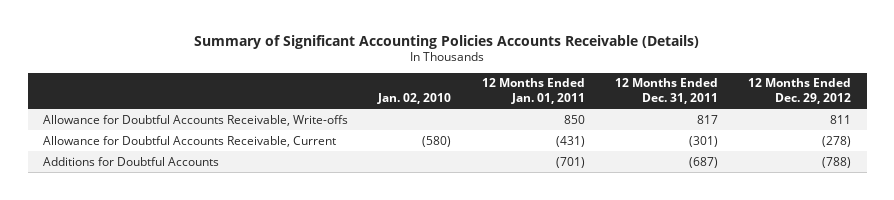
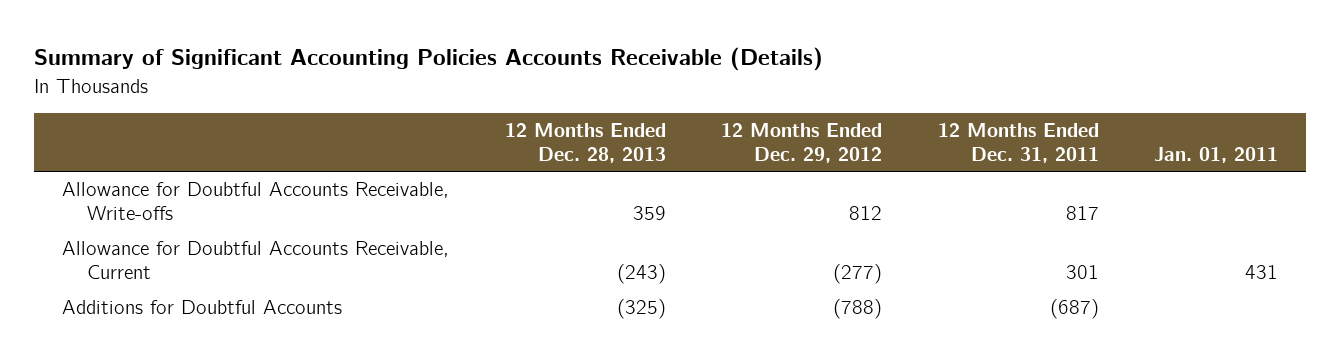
- | Jan. 02, 2010 | 12 Months Ended Jan. 01, 2011 | 12 Months Ended Dec. 31, 2011 | 12 Months Ended Dec. 29, 2012
+ | 12 Months Ended Dec. 28, 2013 | 12 Months Ended Dec. 29, 2012 | 12 Months Ended Dec. 31, 2011 | Jan. 01, 2011
- Allowance for Doubtful Accounts Receivable, Write-offs | | 850 | 817 | 811
- Allowance for Doubtful Accounts Receivable, Current | (580) | (431) | (301) | (278)
+ Allowance for Doubtful Accounts Receivable, Write-offs | 359 | 812 | 817 |
+ Allowance for Doubtful Accounts Receivable, Current | (243) | (277) | 301 | 431

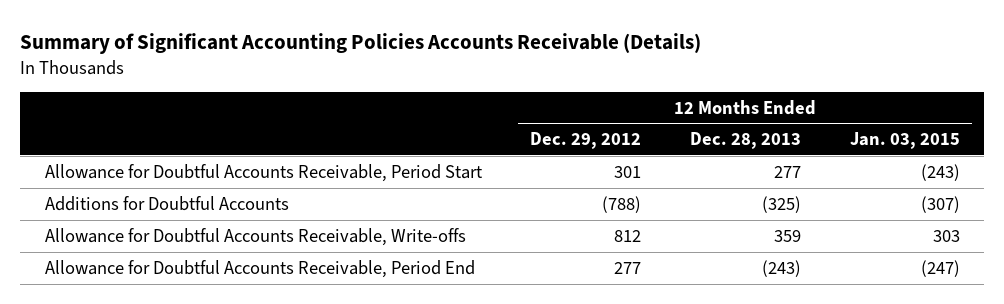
- | 12 Months Ended Dec. 28, 2013 | 12 Months Ended Dec. 29, 2012 | 12 Months Ended Dec. 31, 2011 | Jan. 01, 2011
+ | 12 Months Ended Dec. 29, 2012 | 12 Months Ended Dec. 28, 2013 | 12 Months Ended Jan. 03, 2015
- Allowance for Doubtful Accounts Receivable, Current | (243) | (277) | 301 | 431
+ Allowance for Doubtful Accounts Receivable, Period Start | 301 | 277 | (243)
moved down: Allowance for Doubtful Accounts Receivable, Write-offs | 812 | 359 | 303
+ Allowance for Doubtful Accounts Receivable, Period End | 277 | (243) | (247)

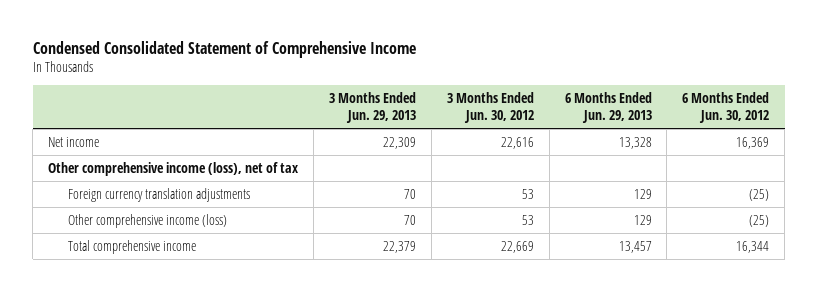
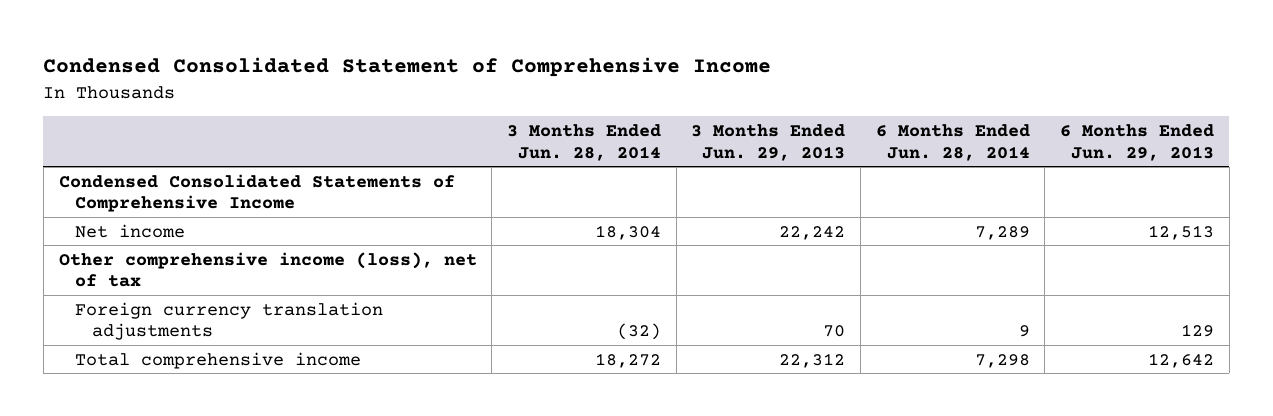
- | 3 Months Ended Jun. 29, 2013 | 3 Months Ended Jun. 30, 2012 | 6 Months Ended Jun. 29, 2013 | 6 Months Ended Jun. 30, 2012
+ | 3 Months Ended Jun. 28, 2014 | 3 Months Ended Jun. 29, 2013 | 6 Months Ended Jun. 28, 2014 | 6 Months Ended Jun. 29, 2013
- Net income | 22,309 | 22,616 | 13,328 | 16,369
+ Condensed Consolidated Statements of Comprehensive Income
+ Net income | 18,304 | 22,242 | 7,289 | 12,513
- Other comprehensive income (loss) | 70 | 53 | 129 | (25)
- Total comprehensive income | 22,379 | 22,669 | 13,457 | 16,344
+ Total comprehensive income | 18,272 | 22,312 | 7,298 | 12,642

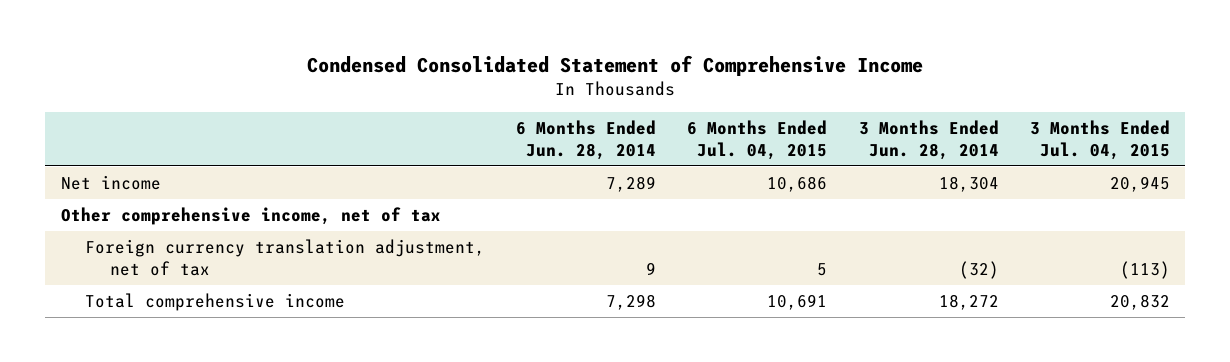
- | 3 Months Ended Jun. 28, 2014 | 3 Months Ended Jun. 29, 2013 | 6 Months Ended Jun. 28, 2014 | 6 Months Ended Jun. 29, 2013
+ | 6 Months Ended Jun. 28, 2014 | 6 Months Ended Jul. 04, 2015 | 3 Months Ended Jun. 28, 2014 | 3 Months Ended Jul. 04, 2015
- Condensed Consolidated Statements of Comprehensive Income
- Other comprehensive income (loss), net of tax
- Foreign currency translation adjustments | (32) | 70 | 9 | 129
+ Other comprehensive income, net of tax
+ Foreign currency translation adjustment, net of tax | 9 | 5 | (32) | (113)

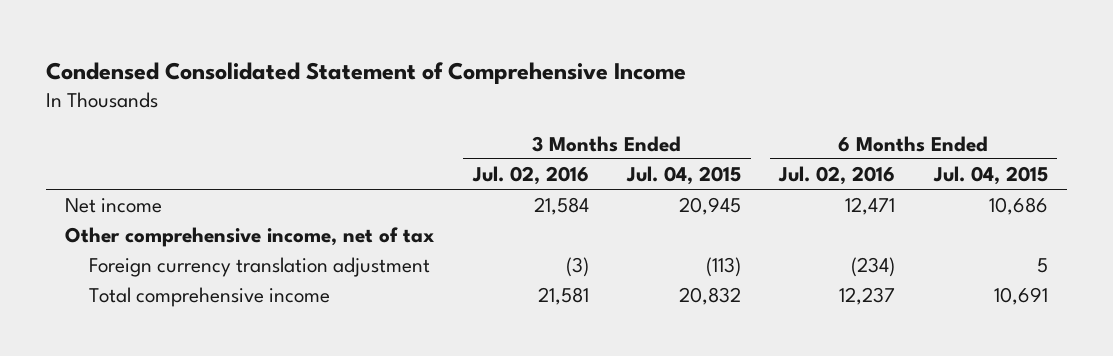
- | 6 Months Ended Jun. 28, 2014 | 6 Months Ended Jul. 04, 2015 | 3 Months Ended Jun. 28, 2014 | 3 Months Ended Jul. 04, 2015
+ | 3 Months Ended Jul. 02, 2016 | 3 Months Ended Jul. 04, 2015 | 6 Months Ended Jul. 02, 2016 | 6 Months Ended Jul. 04, 2015
- Foreign currency translation adjustment, net of tax | 9 | 5 | (32) | (113)
+ Foreign currency translation adjustment | (3) | (113) | (234) | 5

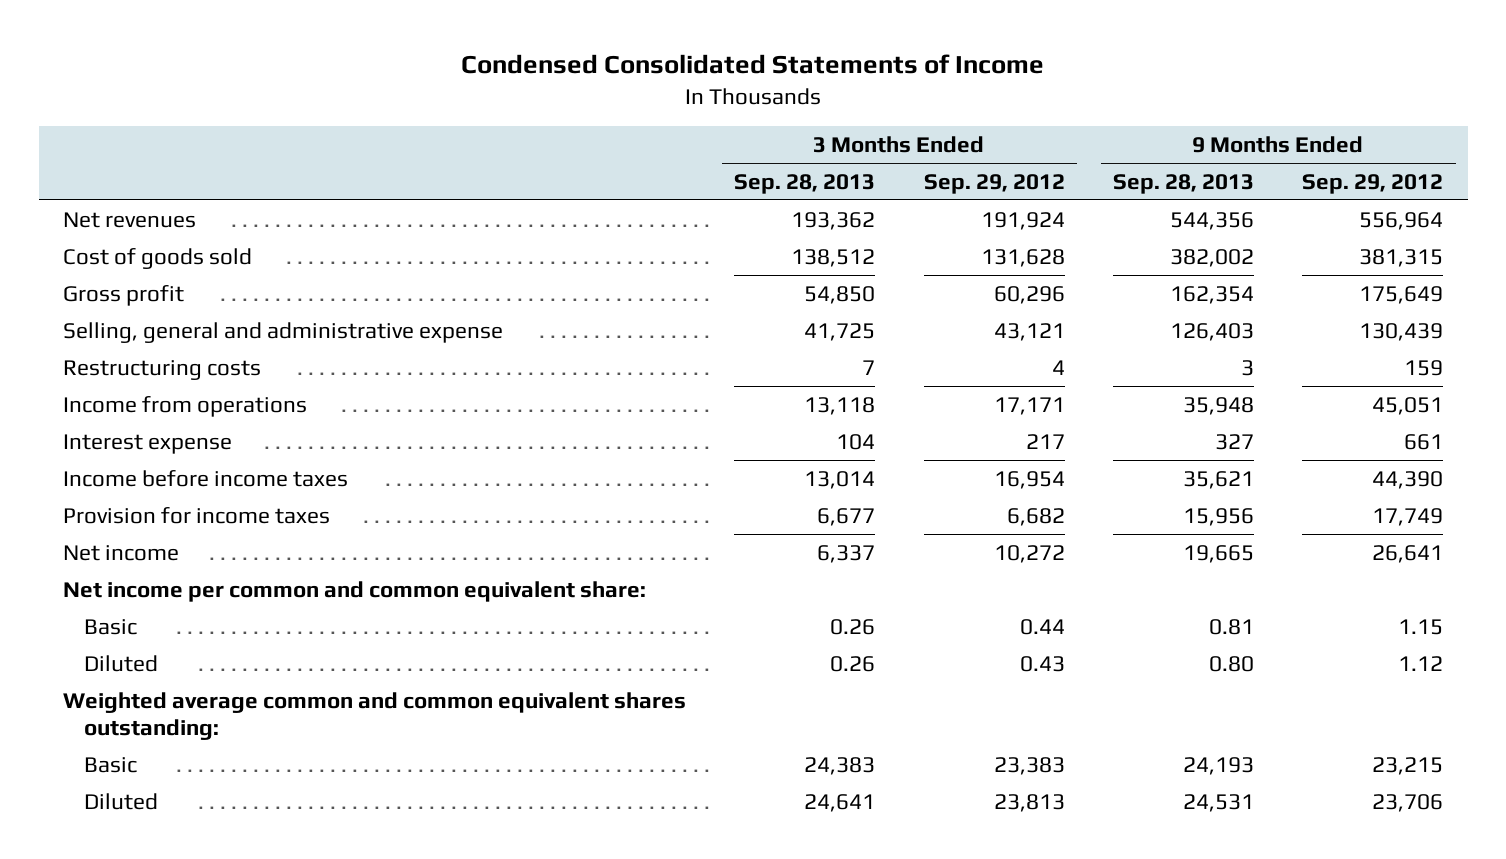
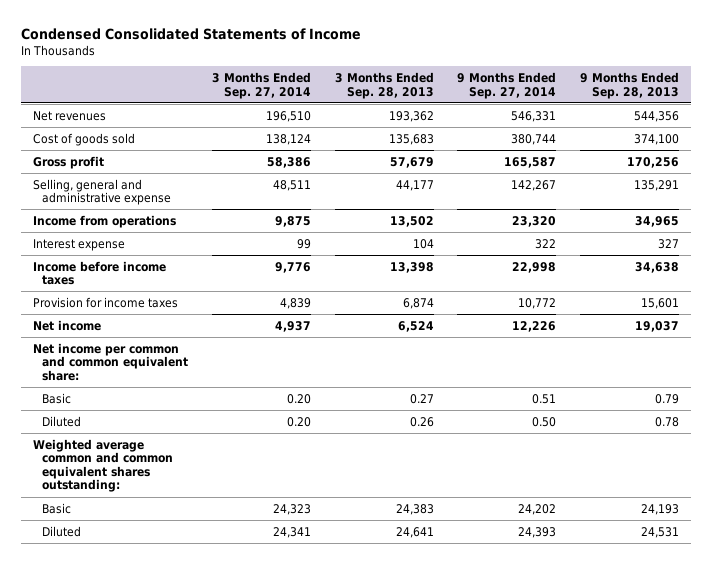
- | 3 Months Ended Sep. 28, 2013 | 3 Months Ended Sep. 29, 2012 | 9 Months Ended Sep. 28, 2013 | 9 Months Ended Sep. 29, 2012
+ | 3 Months Ended Sep. 27, 2014 | 3 Months Ended Sep. 28, 2013 | 9 Months Ended Sep. 27, 2014 | 9 Months Ended Sep. 28, 2013
- Cost of goods sold | 138,512 | 131,628 | 382,002 | 381,315
- Gross profit | 54,850 | 60,296 | 162,354 | 175,649
- Selling, general and administrative expense | 41,725 | 43,121 | 126,403 | 130,439
- Restructuring costs | 7 | 4 | 3 | 159
- Income from operations | 13,118 | 17,171 | 35,948 | 45,051
+ Cost of goods sold | 138,124 | 135,683 | 380,744 | 374,100
+ Gross profit | 58,386 | 57,679 | 165,587 | 170,256
+ Selling, general and administrative expense | 48,511 | 44,177 | 142,267 | 135,291
+ Income from operations | 9,875 | 13,502 | 23,320 | 34,965
- Income before income taxes | 13,014 | 16,954 | 35,621 | 44,390
- Provision for income taxes | 6,677 | 6,682 | 15,956 | 17,749
- Net income | 6,337 | 10,272 | 19,665 | 26,641
+ Income before income taxes | 9,776 | 13,398 | 22,998 | 34,638
+ Provision for income taxes | 4,839 | 6,874 | 10,772 | 15,601
+ Net income | 4,937 | 6,524 | 12,226 | 19,037
- Basic | 0.26 | 0.44 | 0.81 | 1.15
- Diluted | 0.26 | 0.43 | 0.80 | 1.12
+ Basic | 0.20 | 0.27 | 0.51 | 0.79
+ Diluted | 0.20 | 0.26 | 0.50 | 0.78

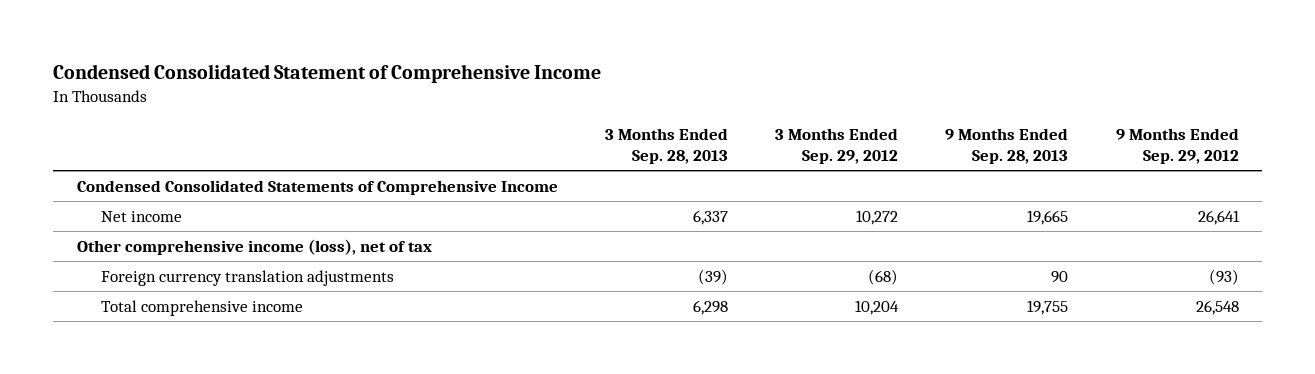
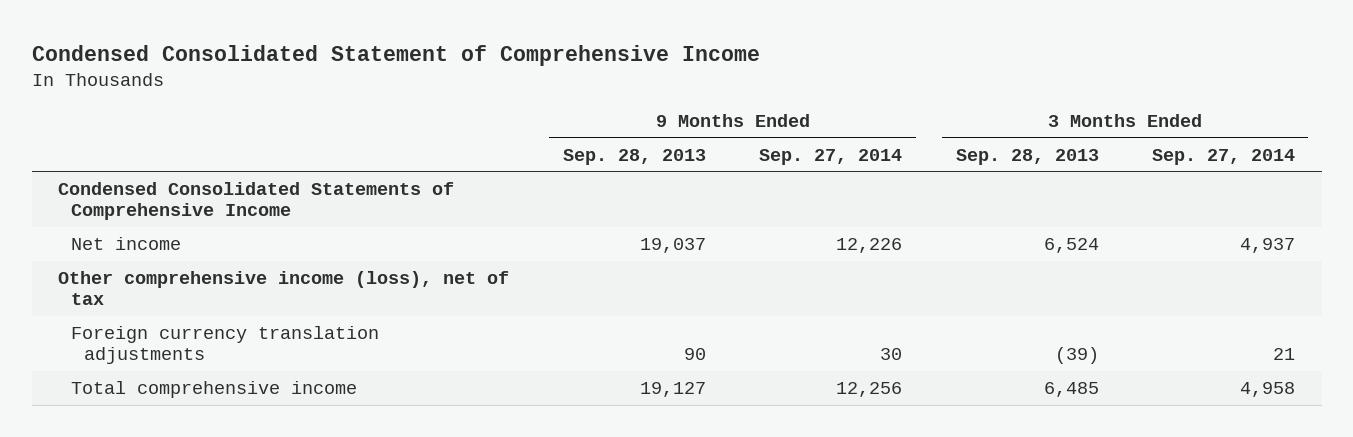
- | 3 Months Ended Sep. 28, 2013 | 3 Months Ended Sep. 29, 2012 | 9 Months Ended Sep. 28, 2013 | 9 Months Ended Sep. 29, 2012
+ | 9 Months Ended Sep. 28, 2013 | 9 Months Ended Sep. 27, 2014 | 3 Months Ended Sep. 28, 2013 | 3 Months Ended Sep. 27, 2014
- Net income | 6,337 | 10,272 | 19,665 | 26,641
+ Net income | 19,037 | 12,226 | 6,524 | 4,937
- Total comprehensive income | 6,298 | 10,204 | 19,755 | 26,548
+ Total comprehensive income | 19,127 | 12,256 | 6,485 | 4,958

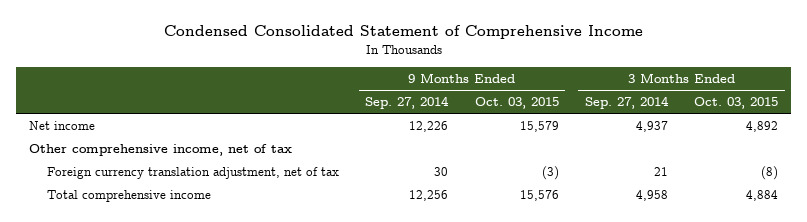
- | 9 Months Ended Sep. 28, 2013 | 9 Months Ended Sep. 27, 2014 | 3 Months Ended Sep. 28, 2013 | 3 Months Ended Sep. 27, 2014
+ | 9 Months Ended Sep. 27, 2014 | 9 Months Ended Oct. 03, 2015 | 3 Months Ended Sep. 27, 2014 | 3 Months Ended Oct. 03, 2015
- Condensed Consolidated Statements of Comprehensive Income
- Other comprehensive income (loss), net of tax
- Foreign currency translation adjustments | 90 | 30 | (39) | 21
+ Other comprehensive income, net of tax
+ Foreign currency translation adjustment, net of tax | 30 | (3) | 21 | (8)

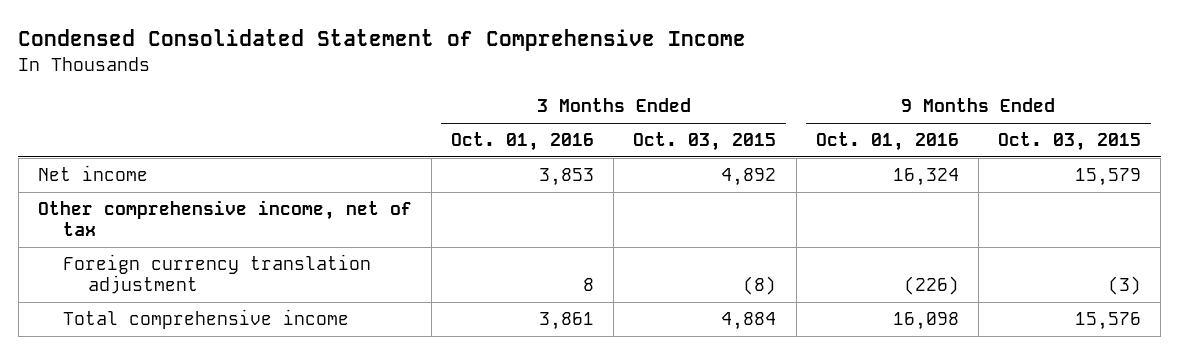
- | 9 Months Ended Sep. 27, 2014 | 9 Months Ended Oct. 03, 2015 | 3 Months Ended Sep. 27, 2014 | 3 Months Ended Oct. 03, 2015
+ | 3 Months Ended Oct. 01, 2016 | 3 Months Ended Oct. 03, 2015 | 9 Months Ended Oct. 01, 2016 | 9 Months Ended Oct. 03, 2015
- Foreign currency translation adjustment, net of tax | 30 | (3) | 21 | (8)
+ Foreign currency translation adjustment | 8 | (8) | (226) | (3)

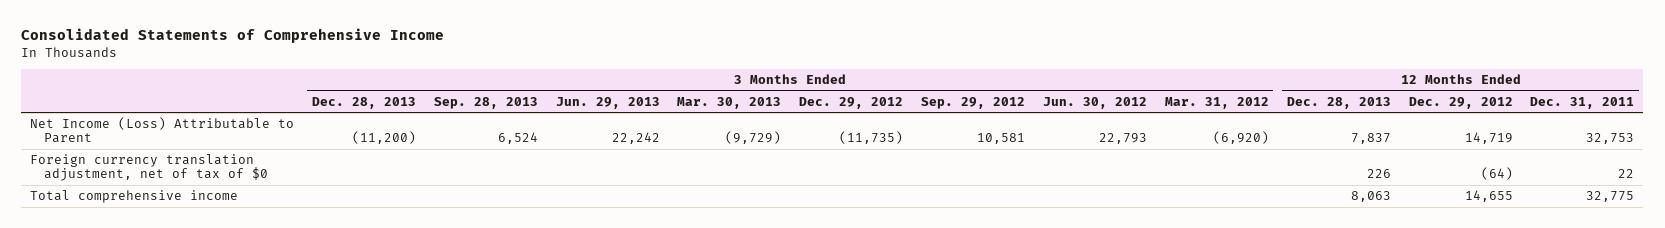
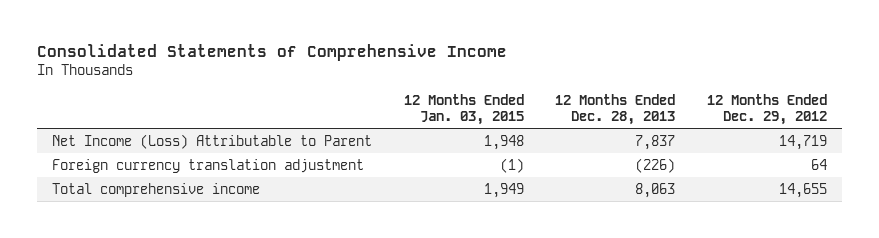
- | 3 Months Ended Dec. 28, 2013 | 3 Months Ended Sep. 28, 2013 | 3 Months Ended Jun. 29, 2013 | 3 Months Ended Mar. 30, 2013 | 3 Months Ended Dec. 29, 2012 | 3 Months Ended Sep. 29, 2012 | 3 Months Ended Jun. 30, 2012 | 3 Months Ended Mar. 31, 2012 | 12 Months Ended Dec. 28, 2013 | 12 Months Ended Dec. 29, 2012 | 12 Months Ended Dec. 31, 2011
+ | 12 Months Ended Jan. 03, 2015 | 12 Months Ended Dec. 28, 2013 | 12 Months Ended Dec. 29, 2012
- Foreign currency translation adjustment, net of tax of $0 | | | | | | | | | 226 | (64) | 22
+ Foreign currency translation adjustment | (1) | (226) | 64

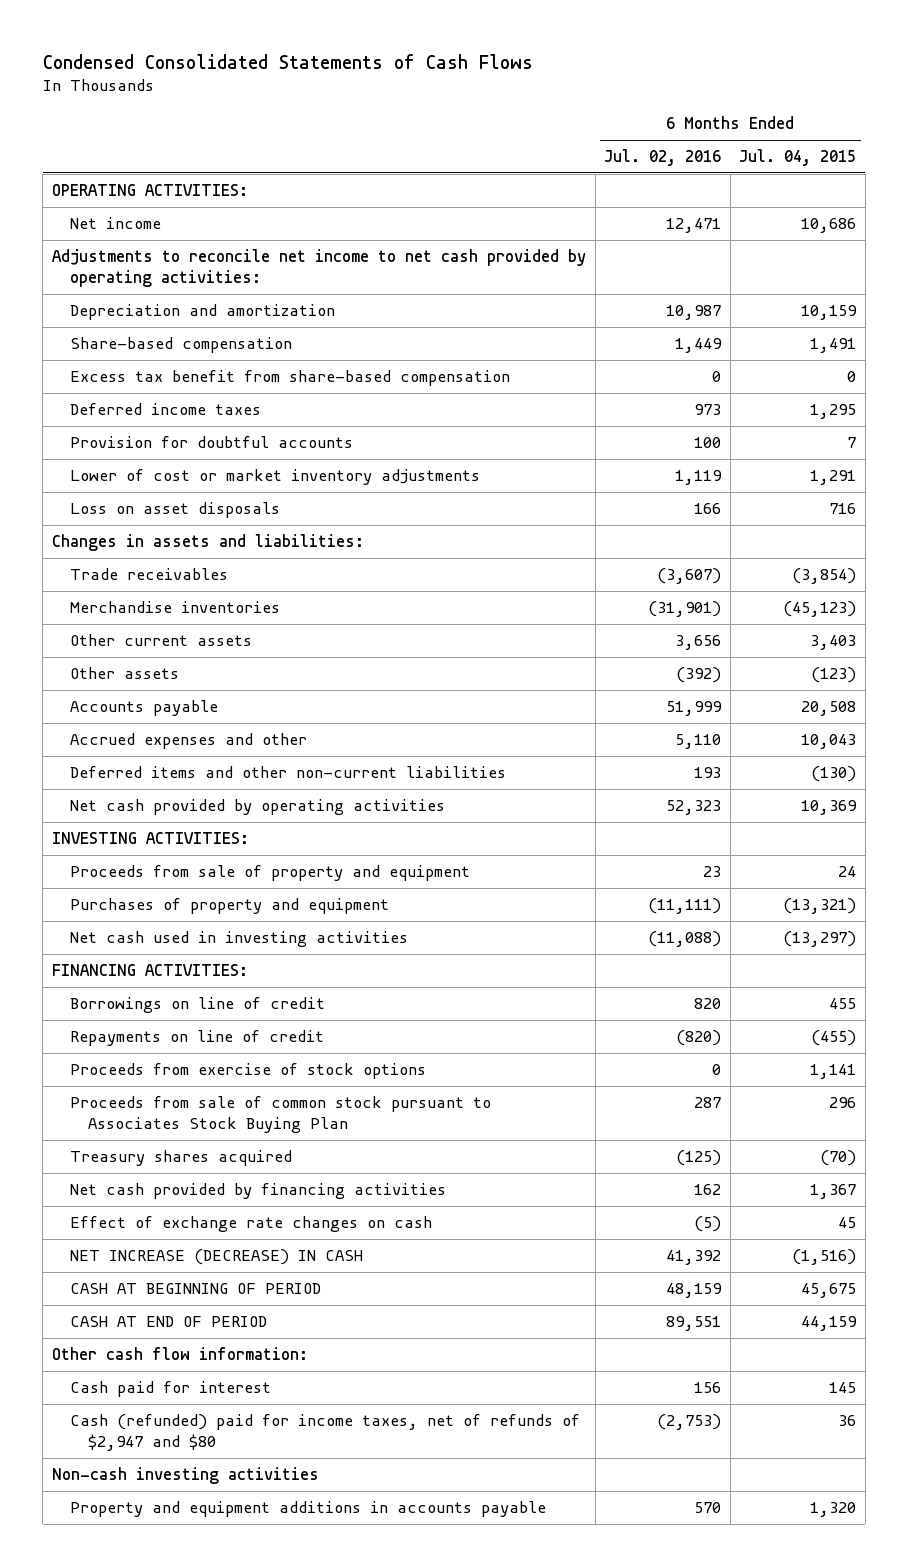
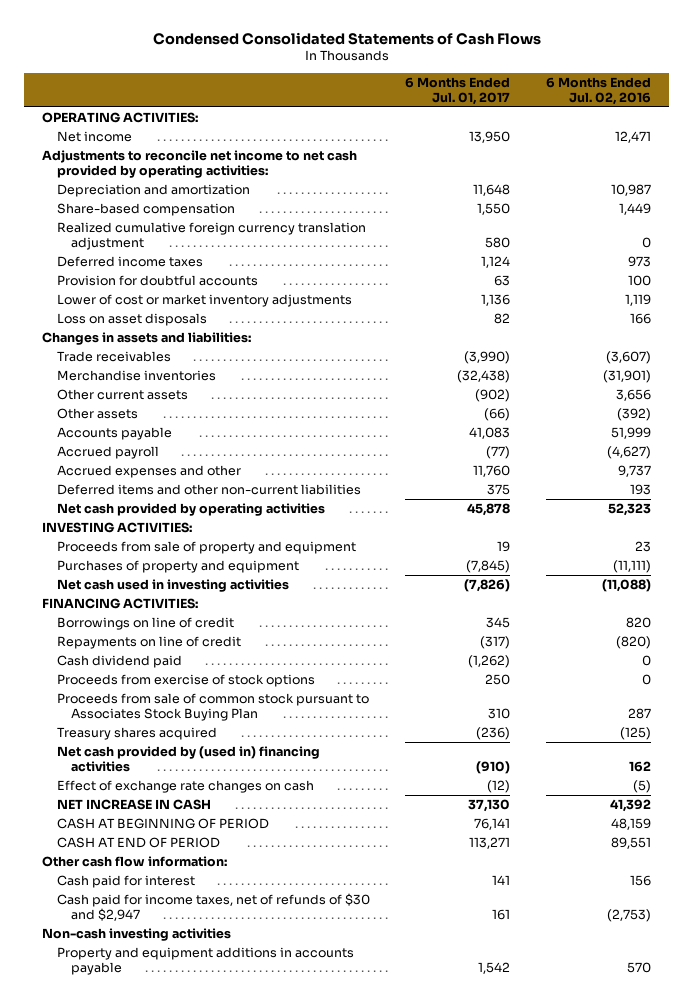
- | 6 Months Ended Jul. 02, 2016 | 6 Months Ended Jul. 04, 2015
+ | 6 Months Ended Jul. 01, 2017 | 6 Months Ended Jul. 02, 2016
- Excess tax benefit from share-based compensation | 0 | 0
+ Realized cumulative foreign currency translation adjustment | 580 | 0
- Accrued expenses and other | 5,110 | 10,043
+ Accrued payroll | (77) | (4,627)
+ Accrued expenses and other | 11,760 | 9,737
+ Cash dividend paid | (1,262) | 0
- Net cash provided by financing activities | 162 | 1,367
+ Net cash provided by (used in) financing activities | (910) | 162
- NET INCREASE (DECREASE) IN CASH | 41,392 | (1,516)
+ NET INCREASE IN CASH | 37,130 | 41,392
- Cash (refunded) paid for income taxes, net of refunds of $2,947 and $80 | (2,753) | 36
+ Cash paid for income taxes, net of refunds of $30 and $2,947 | 161 | (2,753)

